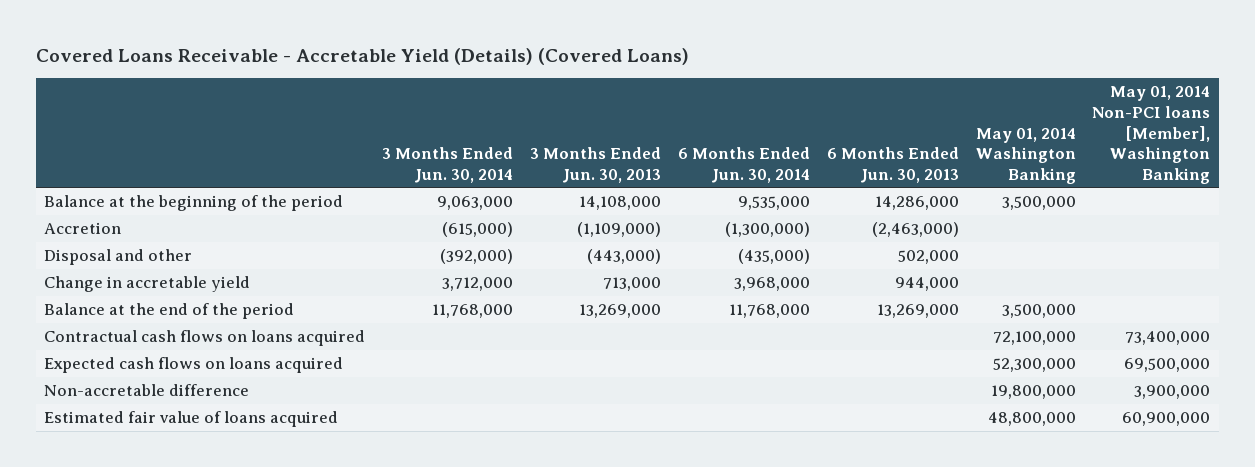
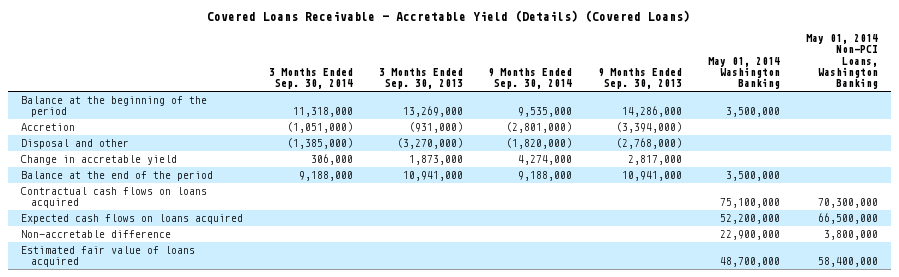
- | 3 Months Ended Jun. 30, 2014 | 3 Months Ended Jun. 30, 2013 | 6 Months Ended Jun. 30, 2014 | 6 Months Ended Jun. 30, 2013 | May 01, 2014 Washington Banking | May 01, 2014 Non-PCI loans [Member], Washington Banking
+ | 3 Months Ended Sep. 30, 2014 | 3 Months Ended Sep. 30, 2013 | 9 Months Ended Sep. 30, 2014 | 9 Months Ended Sep. 30, 2013 | May 01, 2014 Washington Banking | May 01, 2014 Non-PCI Loans, Washington Banking
- Contractual cash flows on loans acquired | | | | | 72,100,000 | 73,400,000
- Expected cash flows on loans acquired | | | | | 52,300,000 | 69,500,000
- Non-accretable difference | | | | | 19,800,000 | 3,900,000
- Estimated fair value of loans acquired | | | | | 48,800,000 | 60,900,000
+ Contractual cash flows on loans acquired | | | | | 75,100,000 | 70,300,000
+ Expected cash flows on loans acquired | | | | | 52,200,000 | 66,500,000
+ Non-accretable difference | | | | | 22,900,000 | 3,800,000
+ Estimated fair value of loans acquired | | | | | 48,700,000 | 58,400,000

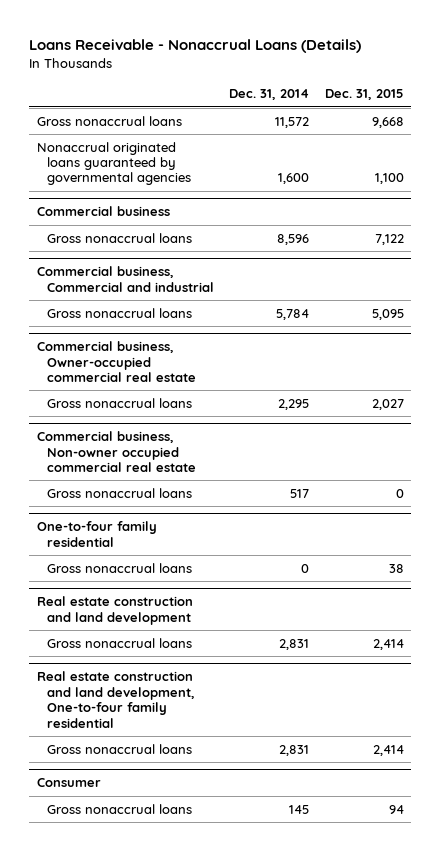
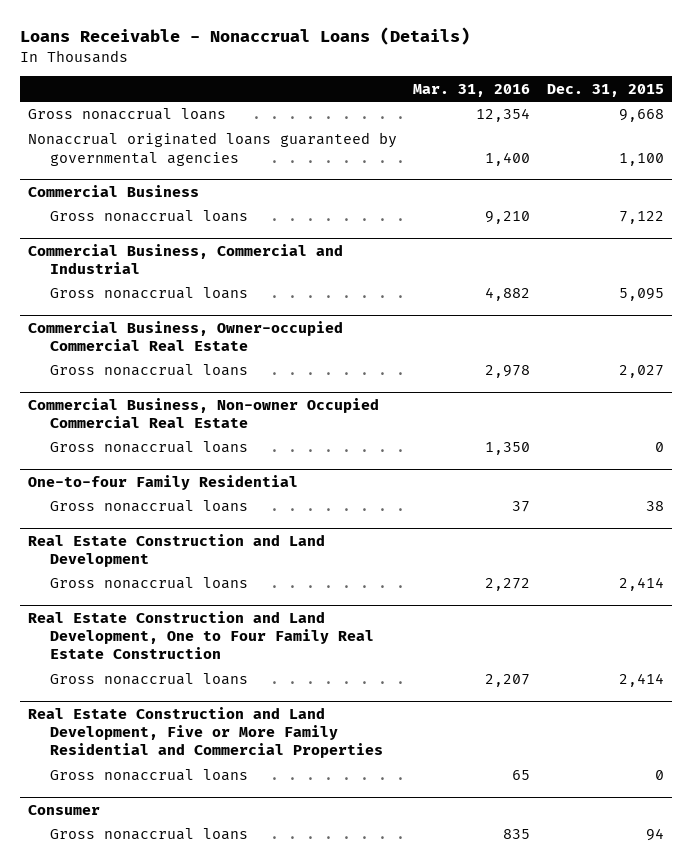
- | Dec. 31, 2014 | Dec. 31, 2015
+ | Mar. 31, 2016 | Dec. 31, 2015
- Commercial business
+ Commercial Business
- Commercial business, Commercial and industrial
+ Commercial Business, Commercial and Industrial
- Commercial business, Owner-occupied commercial real estate
+ Commercial Business, Owner-occupied Commercial Real Estate
- Commercial business, Non-owner occupied commercial real estate
+ Commercial Business, Non-owner Occupied Commercial Real Estate
- One-to-four family residential
+ One-to-four Family Residential
- Real estate construction and land development
+ Real Estate Construction and Land Development
- Real estate construction and land development, One-to-four family residential
+ Real Estate Construction and Land Development, One to Four Family Real Estate Construction
+ Real Estate Construction and Land Development, Five or More Family Residential and Commercial Properties
+ Gross nonaccrual loans | 65 | 0

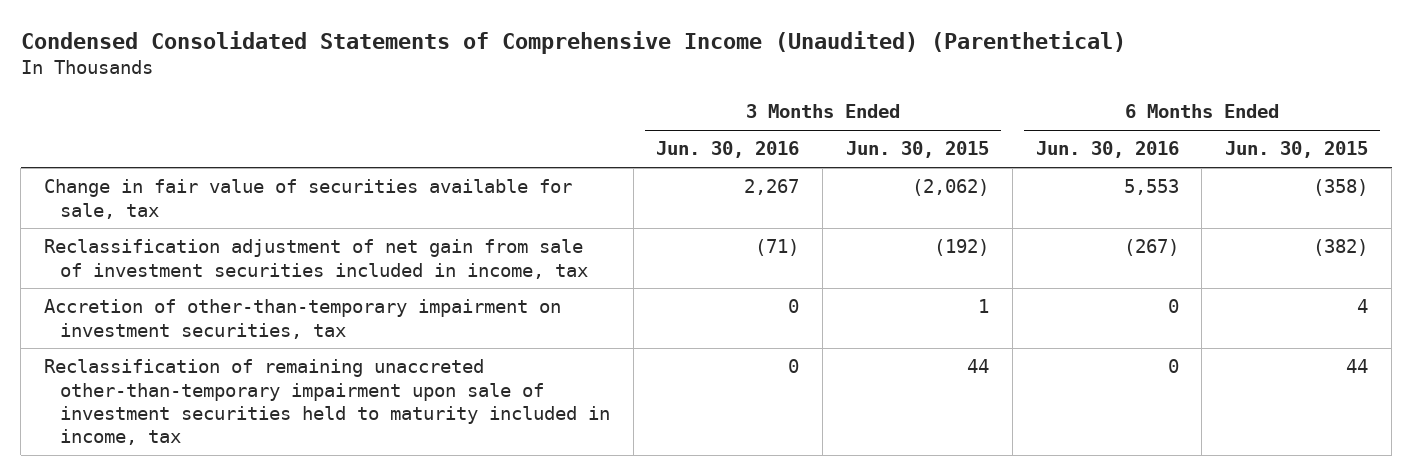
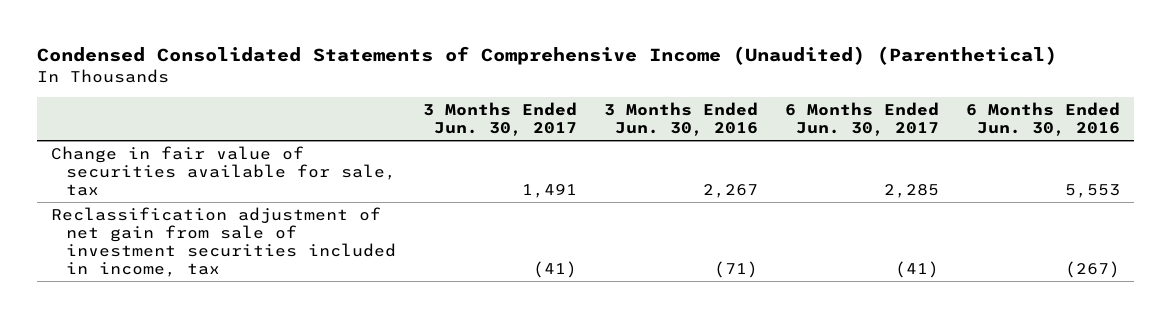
- | 3 Months Ended Jun. 30, 2016 | 3 Months Ended Jun. 30, 2015 | 6 Months Ended Jun. 30, 2016 | 6 Months Ended Jun. 30, 2015
+ | 3 Months Ended Jun. 30, 2017 | 3 Months Ended Jun. 30, 2016 | 6 Months Ended Jun. 30, 2017 | 6 Months Ended Jun. 30, 2016
- Accretion of other-than-temporary impairment on investment securities, tax | 0 | 1 | 0 | 4
- Reclassification of remaining unaccreted other-than-temporary impairment upon sale of investment securities held to maturity included in income, tax | 0 | 44 | 0 | 44

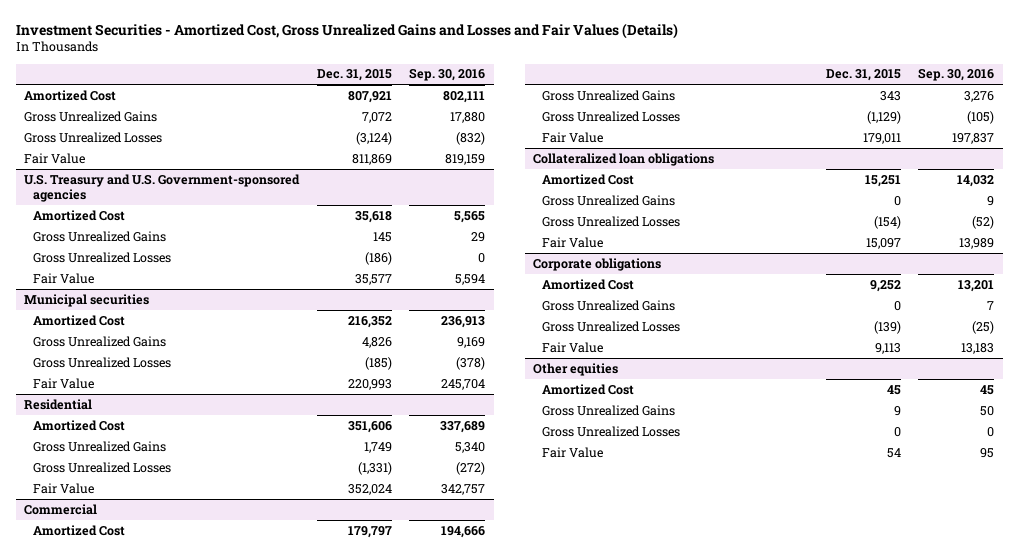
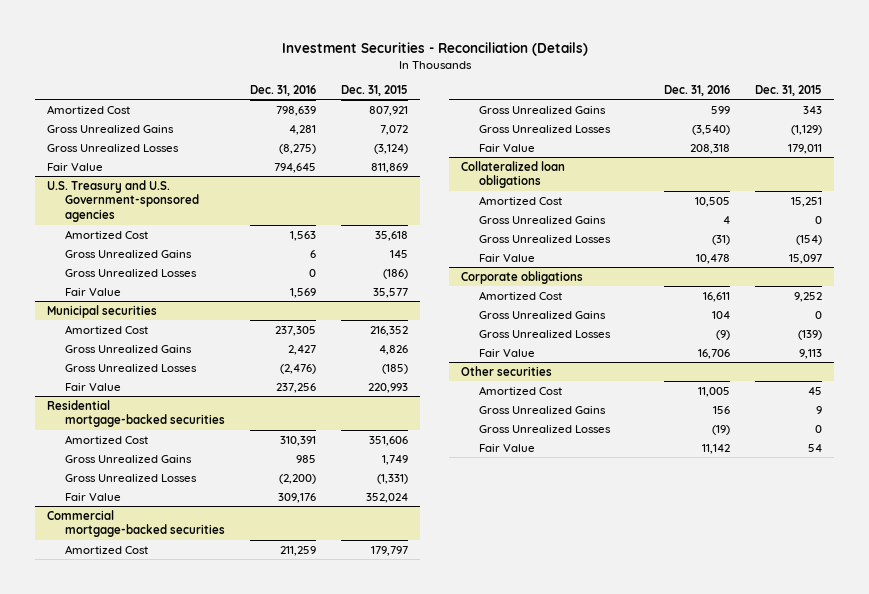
- Investment Securities - Amortized Cost, Gross Unrealized Gains and Losses and Fair Values (Details)
+ Investment Securities - Reconciliation (Details)
- | Dec. 31, 2015 | Sep. 30, 2016
+ | Dec. 31, 2016 | Dec. 31, 2015
- Residential
+ Residential mortgage-backed securities
- Commercial
+ Commercial mortgage-backed securities
- Other equities
+ Other securities

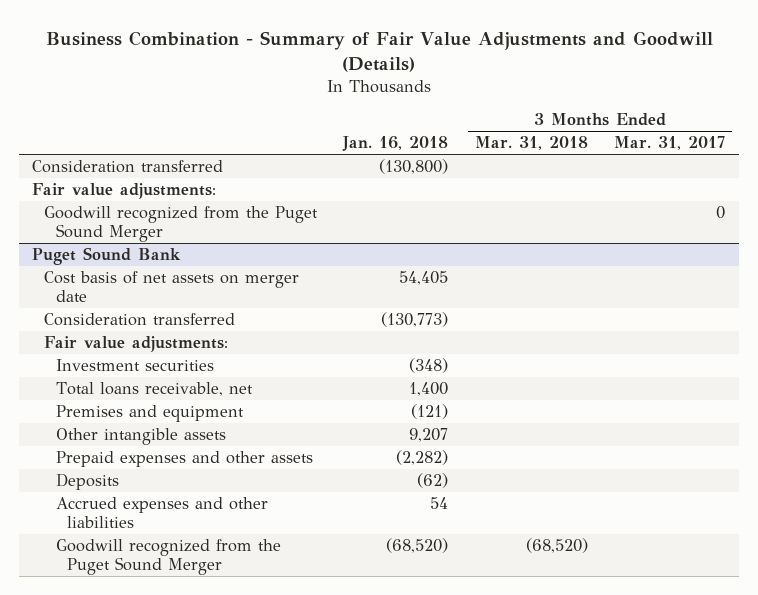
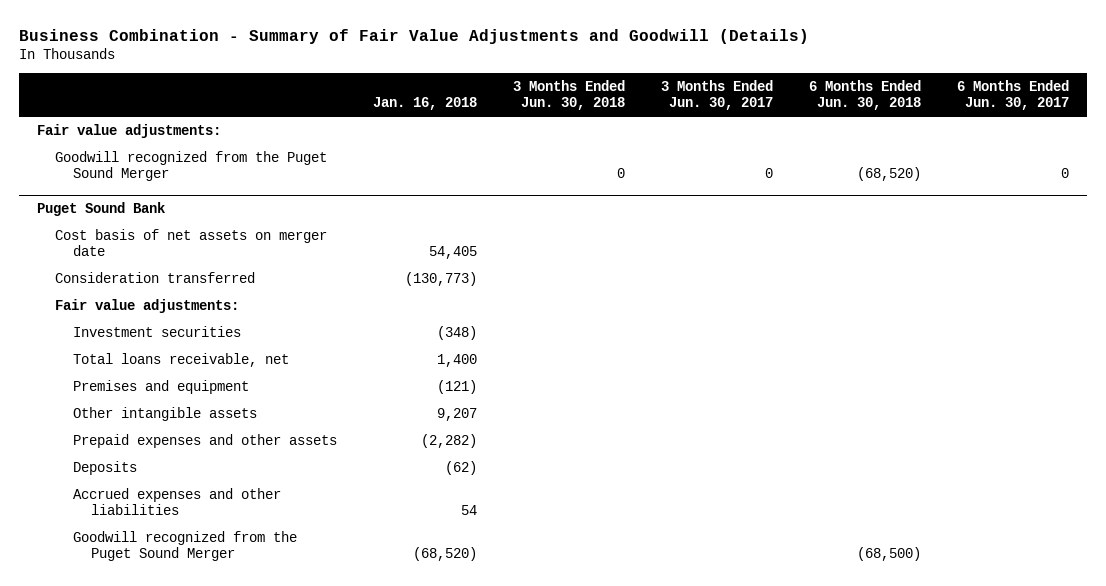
- | Jan. 16, 2018 | 3 Months Ended Mar. 31, 2018 | 3 Months Ended Mar. 31, 2017
+ | Jan. 16, 2018 | 3 Months Ended Jun. 30, 2018 | 3 Months Ended Jun. 30, 2017 | 6 Months Ended Jun. 30, 2018 | 6 Months Ended Jun. 30, 2017
- Consideration transferred | (130,800) | |

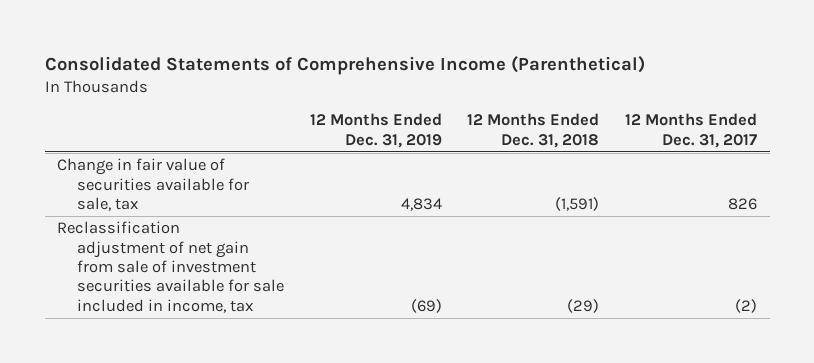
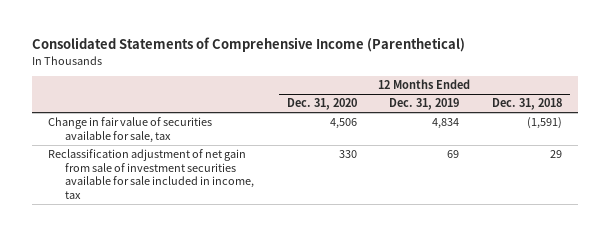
- | 12 Months Ended Dec. 31, 2019 | 12 Months Ended Dec. 31, 2018 | 12 Months Ended Dec. 31, 2017
+ | 12 Months Ended Dec. 31, 2020 | 12 Months Ended Dec. 31, 2019 | 12 Months Ended Dec. 31, 2018
- Reclassification adjustment of net gain from sale of investment securities available for sale included in income, tax | (69) | (29) | (2)
+ Reclassification adjustment of net gain from sale of investment securities available for sale included in income, tax | 330 | 69 | 29

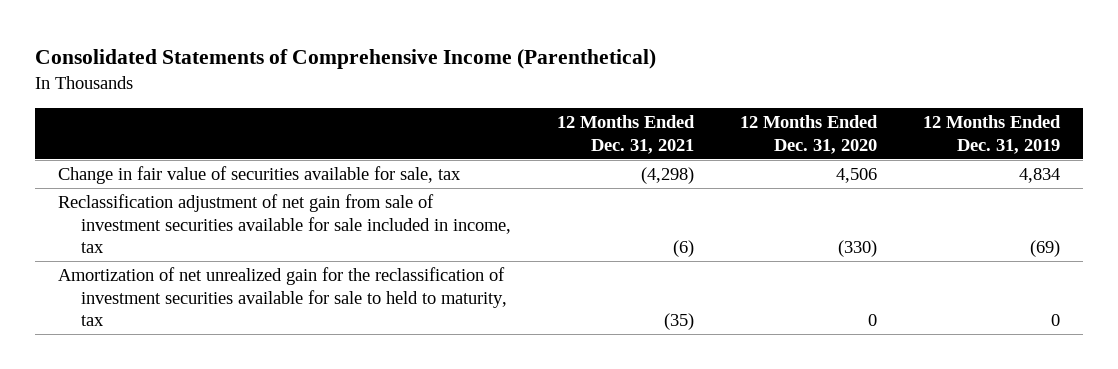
- | 12 Months Ended Dec. 31, 2020 | 12 Months Ended Dec. 31, 2019 | 12 Months Ended Dec. 31, 2018
+ | 12 Months Ended Dec. 31, 2021 | 12 Months Ended Dec. 31, 2020 | 12 Months Ended Dec. 31, 2019
- Reclassification adjustment of net gain from sale of investment securities available for sale included in income, tax | 330 | 69 | 29
+ Reclassification adjustment of net gain from sale of investment securities available for sale included in income, tax | (6) | (330) | (69)
+ Amortization of net unrealized gain for the reclassification of investment securities available for sale to held to maturity, tax | (35) | 0 | 0

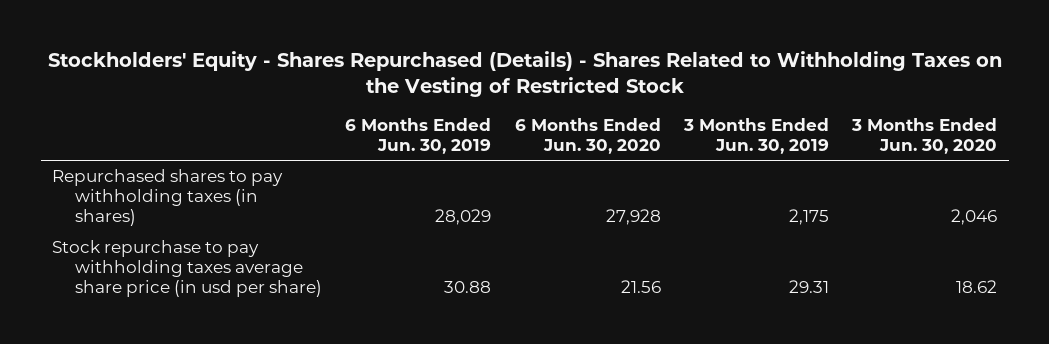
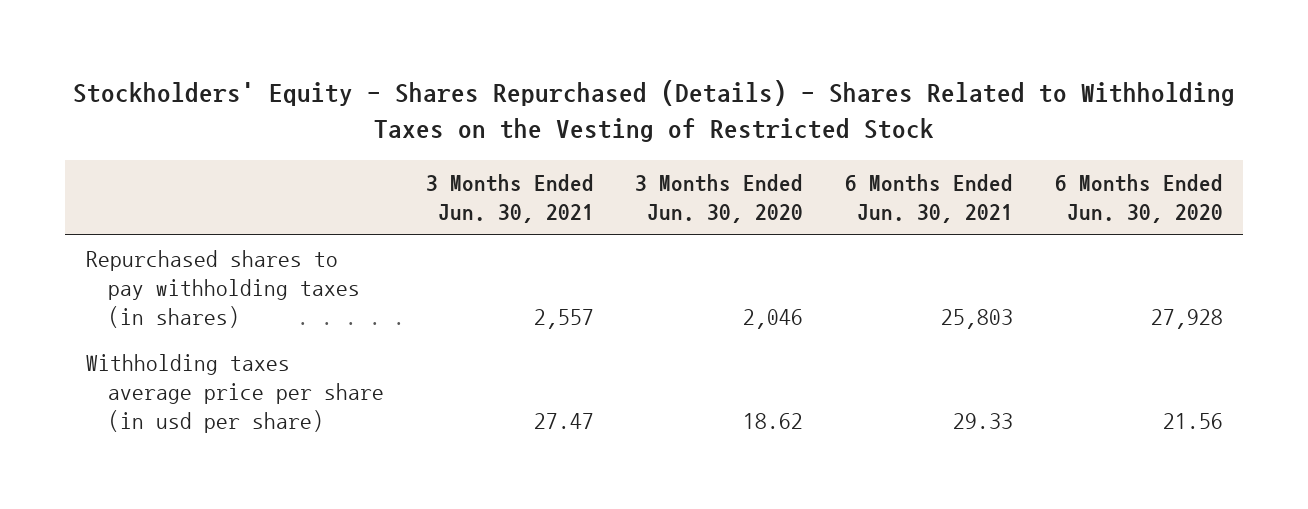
- | 6 Months Ended Jun. 30, 2019 | 6 Months Ended Jun. 30, 2020 | 3 Months Ended Jun. 30, 2019 | 3 Months Ended Jun. 30, 2020
+ | 3 Months Ended Jun. 30, 2021 | 3 Months Ended Jun. 30, 2020 | 6 Months Ended Jun. 30, 2021 | 6 Months Ended Jun. 30, 2020
- Stock repurchase to pay withholding taxes average share price (in usd per share) | 30.88 | 21.56 | 29.31 | 18.62
+ Withholding taxes average price per share (in usd per share) | 27.47 | 18.62 | 29.33 | 21.56

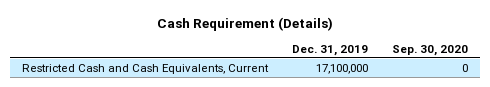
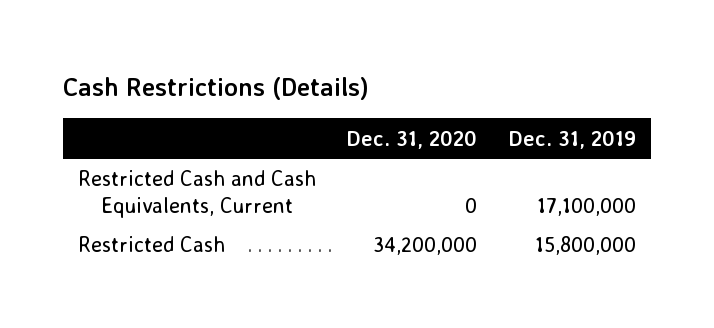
- Cash Requirement (Details)
+ Cash Restrictions (Details)
- | Dec. 31, 2019 | Sep. 30, 2020
+ | Dec. 31, 2020 | Dec. 31, 2019
+ Restricted Cash | 34,200,000 | 15,800,000

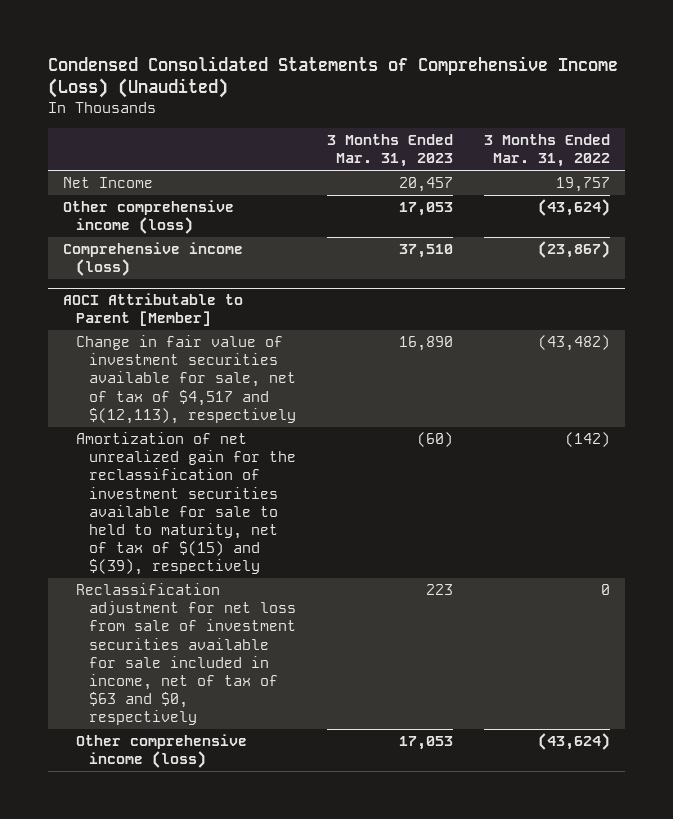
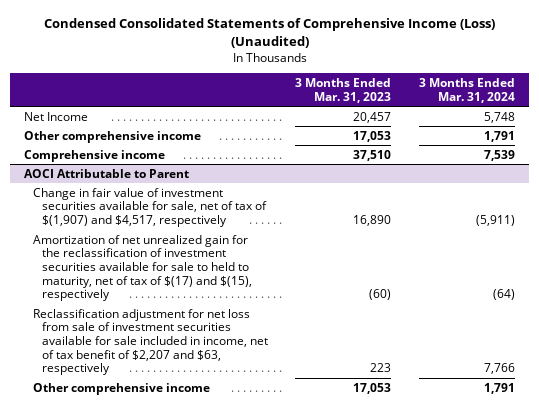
- | 3 Months Ended Mar. 31, 2023 | 3 Months Ended Mar. 31, 2022
+ | 3 Months Ended Mar. 31, 2023 | 3 Months Ended Mar. 31, 2024
- Other comprehensive income (loss) | 17,053 | (43,624)
- Comprehensive income (loss) | 37,510 | (23,867)
- AOCI Attributable to Parent [Member]
- Change in fair value of investment securities available for sale, net of tax of $4,517 and $(12,113), respectively | 16,890 | (43,482)
- Amortization of net unrealized gain for the reclassification of investment securities available for sale to held to maturity, net of tax of $(15) and $(39), respectively | (60) | (142)
- Reclassification adjustment for net loss from sale of investment securities available for sale included in income, net of tax of $63 and $0, respectively | 223 | 0
- Other comprehensive income (loss) | 17,053 | (43,624)
+ Other comprehensive income | 17,053 | 1,791
+ Comprehensive income | 37,510 | 7,539
+ AOCI Attributable to Parent
+ Change in fair value of investment securities available for sale, net of tax of $(1,907) and $4,517, respectively | 16,890 | (5,911)
+ Amortization of net unrealized gain for the reclassification of investment securities available for sale to held to maturity, net of tax of $(17) and $(15), respectively | (60) | (64)
+ Reclassification adjustment for net loss from sale of investment securities available for sale included in income, net of tax benefit of $2,207 and $63, respectively | 223 | 7,766
+ Other comprehensive income | 17,053 | 1,791

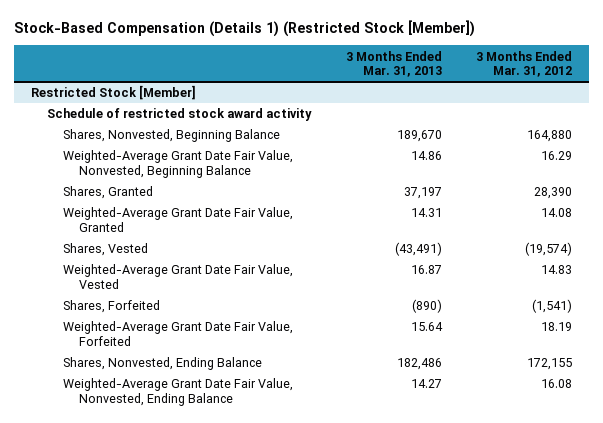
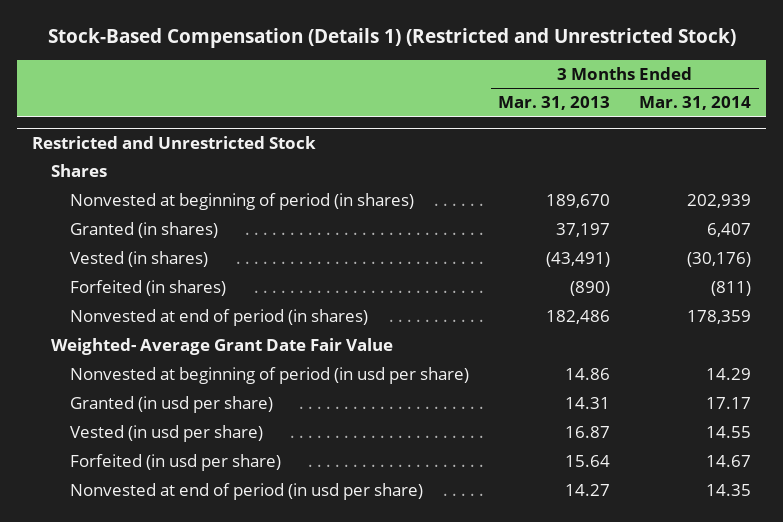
- Stock-Based Compensation (Details 1) (Restricted Stock [Member])
+ Stock-Based Compensation (Details 1) (Restricted and Unrestricted Stock)
- | 3 Months Ended Mar. 31, 2013 | 3 Months Ended Mar. 31, 2012
+ | 3 Months Ended Mar. 31, 2013 | 3 Months Ended Mar. 31, 2014
- Restricted Stock [Member]
- Schedule of restricted stock award activity
- Shares, Nonvested, Beginning Balance | 189,670 | 164,880
- Weighted-Average Grant Date Fair Value, Nonvested, Beginning Balance | 14.86 | 16.29
- Shares, Granted | 37,197 | 28,390
- Weighted-Average Grant Date Fair Value, Granted | 14.31 | 14.08
- Shares, Vested | (43,491) | (19,574)
- Weighted-Average Grant Date Fair Value, Vested | 16.87 | 14.83
- Shares, Forfeited | (890) | (1,541)
- Weighted-Average Grant Date Fair Value, Forfeited | 15.64 | 18.19
- Shares, Nonvested, Ending Balance | 182,486 | 172,155
- Weighted-Average Grant Date Fair Value, Nonvested, Ending Balance | 14.27 | 16.08
+ Restricted and Unrestricted Stock
+ Shares
+ Nonvested at beginning of period (in shares) | 189,670 | 202,939
+ Granted (in shares) | 37,197 | 6,407
+ Vested (in shares) | (43,491) | (30,176)
+ Forfeited (in shares) | (890) | (811)
+ Nonvested at end of period (in shares) | 182,486 | 178,359
+ Weighted- Average Grant Date Fair Value
+ Nonvested at beginning of period (in usd per share) | 14.86 | 14.29
+ Granted (in usd per share) | 14.31 | 17.17
+ Vested (in usd per share) | 16.87 | 14.55
+ Forfeited (in usd per share) | 15.64 | 14.67
+ Nonvested at end of period (in usd per share) | 14.27 | 14.35

